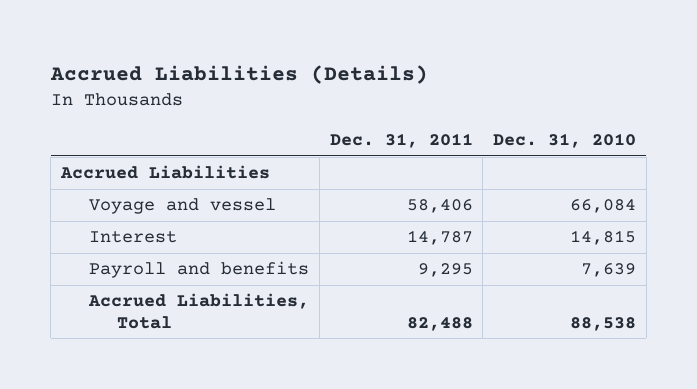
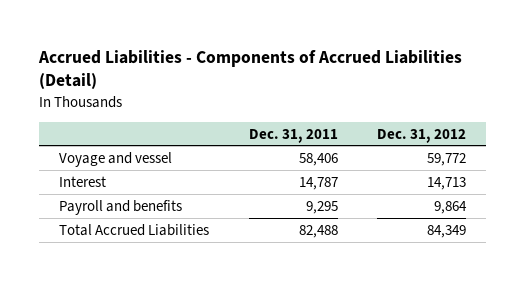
- Accrued Liabilities (Details)
+ Accrued Liabilities - Components of Accrued Liabilities (Detail)
- | Dec. 31, 2011 | Dec. 31, 2010
+ | Dec. 31, 2011 | Dec. 31, 2012
- Accrued Liabilities
- Accrued Liabilities, Total | 82,488 | 88,538
+ Total Accrued Liabilities | 82,488 | 84,349

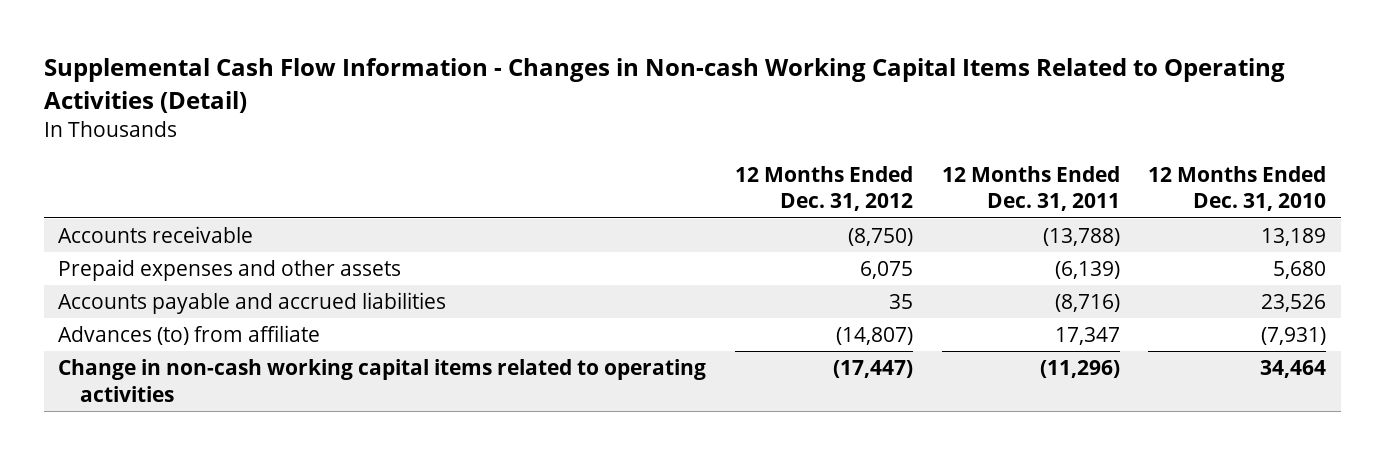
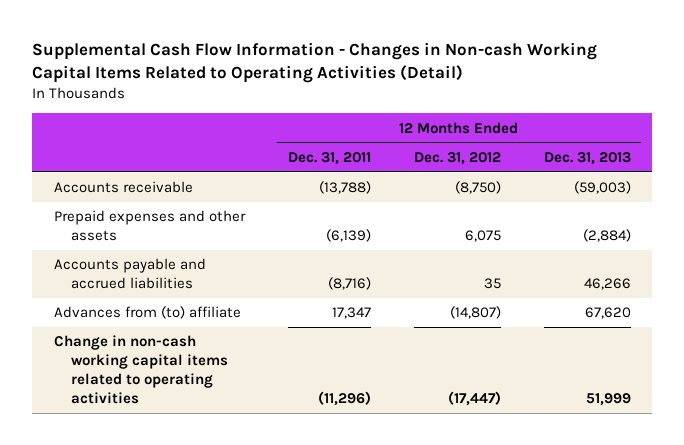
- | 12 Months Ended Dec. 31, 2012 | 12 Months Ended Dec. 31, 2011 | 12 Months Ended Dec. 31, 2010
+ | 12 Months Ended Dec. 31, 2011 | 12 Months Ended Dec. 31, 2012 | 12 Months Ended Dec. 31, 2013
- Advances (to) from affiliate | (14,807) | 17,347 | (7,931)
+ Advances from (to) affiliate | 17,347 | (14,807) | 67,620

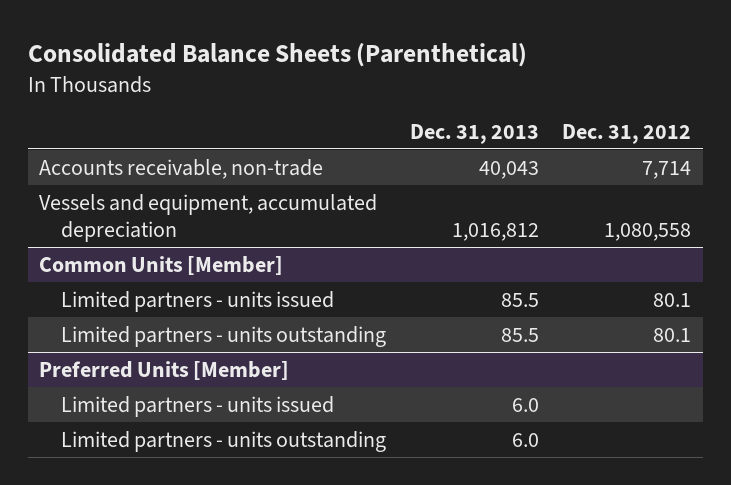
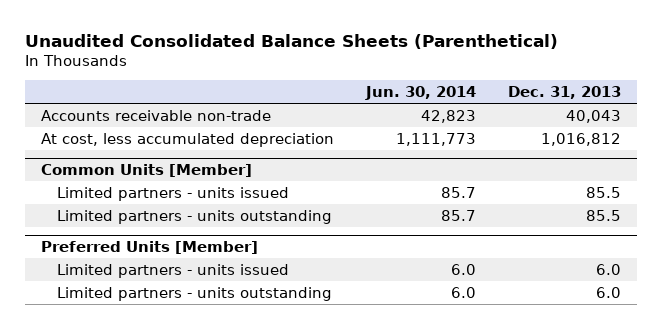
- Consolidated Balance Sheets (Parenthetical)
+ Unaudited Consolidated Balance Sheets (Parenthetical)
- | Dec. 31, 2013 | Dec. 31, 2012
+ | Jun. 30, 2014 | Dec. 31, 2013
- Accounts receivable, non-trade | 40,043 | 7,714
- Vessels and equipment, accumulated depreciation | 1,016,812 | 1,080,558
+ Accounts receivable non-trade | 42,823 | 40,043
+ At cost, less accumulated depreciation | 1,111,773 | 1,016,812

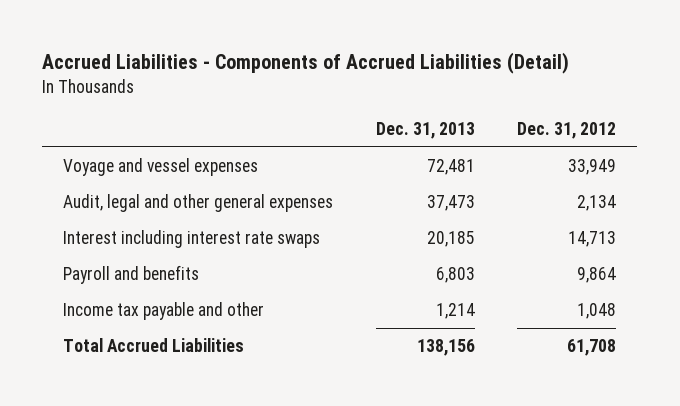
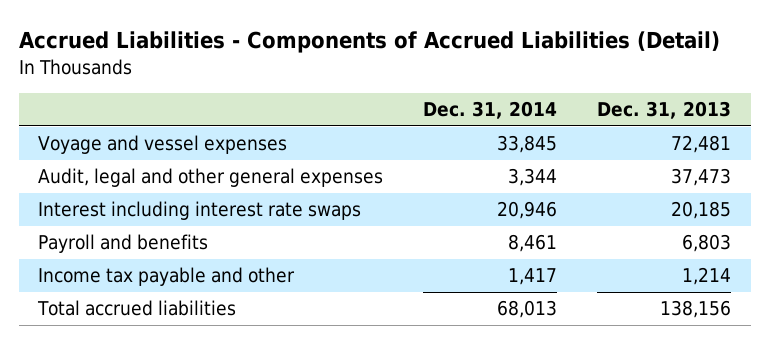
- | Dec. 31, 2013 | Dec. 31, 2012
+ | Dec. 31, 2014 | Dec. 31, 2013
- Total Accrued Liabilities | 138,156 | 61,708
+ Total accrued liabilities | 68,013 | 138,156

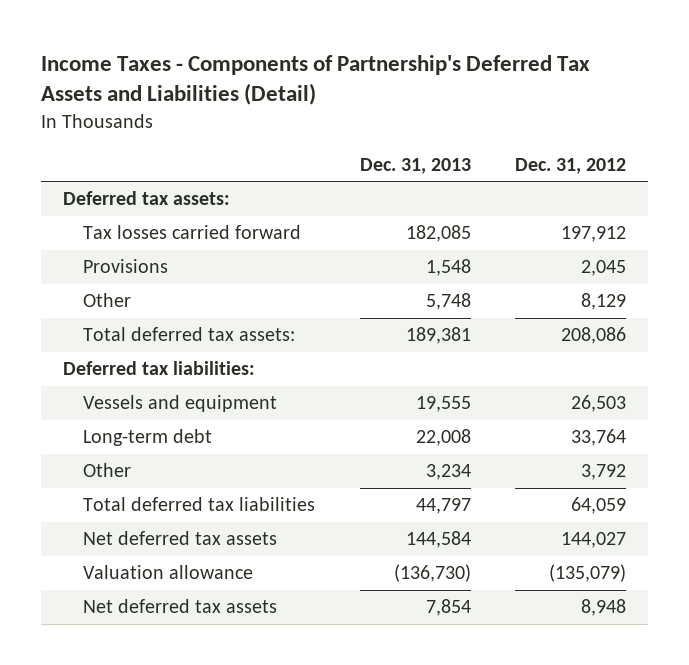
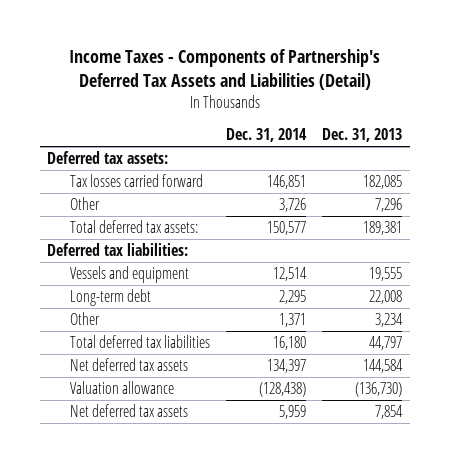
- | Dec. 31, 2013 | Dec. 31, 2012
+ | Dec. 31, 2014 | Dec. 31, 2013
- Provisions | 1,548 | 2,045
- Other | 5,748 | 8,129
+ Other | 3,726 | 7,296

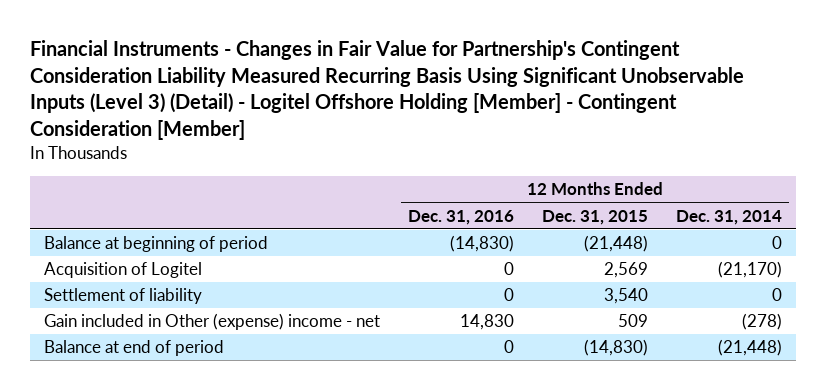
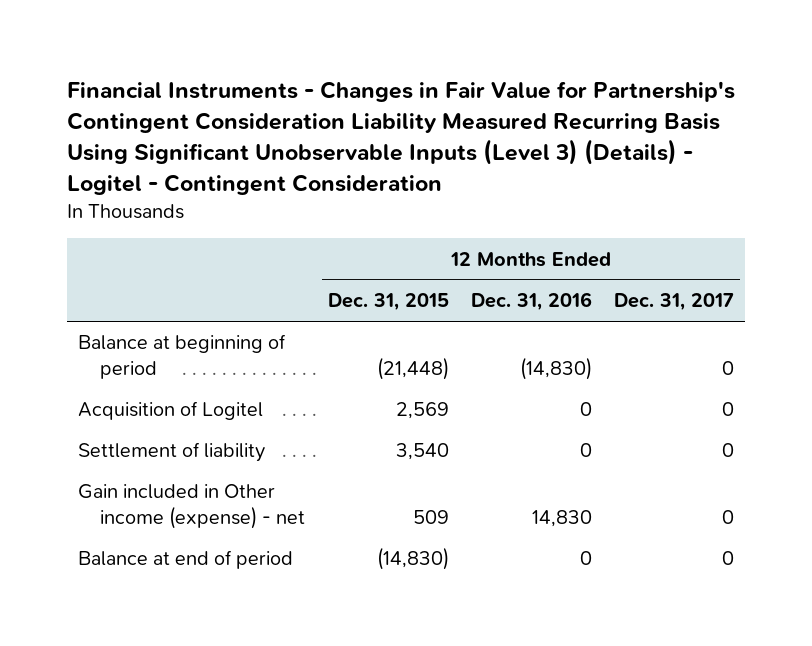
- Financial Instruments - Changes in Fair Value for Partnership's Contingent Consideration Liability Measured Recurring Basis Using Significant Unobservable Inputs (Level 3) (Detail) - Logitel Offshore Holding [Member] - Contingent Consideration [Member]
+ Financial Instruments - Changes in Fair Value for Partnership's Contingent Consideration Liability Measured Recurring Basis Using Significant Unobservable Inputs (Level 3) (Details) - Logitel - Contingent Consideration
- | 12 Months Ended Dec. 31, 2016 | 12 Months Ended Dec. 31, 2015 | 12 Months Ended Dec. 31, 2014
+ | 12 Months Ended Dec. 31, 2015 | 12 Months Ended Dec. 31, 2016 | 12 Months Ended Dec. 31, 2017
- Gain included in Other (expense) income - net | 14,830 | 509 | (278)
+ Gain included in Other income (expense) - net | 509 | 14,830 | 0

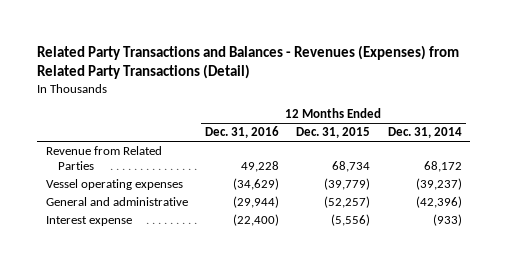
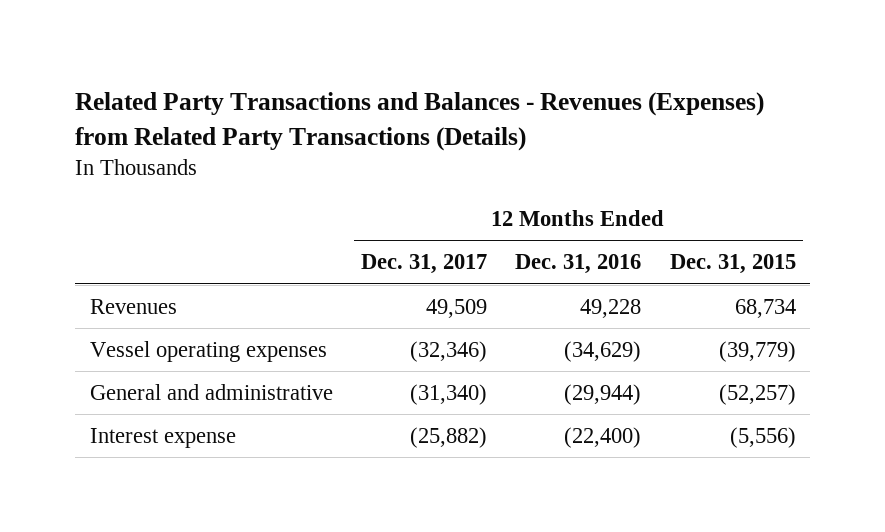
- Related Party Transactions and Balances - Revenues (Expenses) from Related Party Transactions (Detail)
+ Related Party Transactions and Balances - Revenues (Expenses) from Related Party Transactions (Details)
- | 12 Months Ended Dec. 31, 2016 | 12 Months Ended Dec. 31, 2015 | 12 Months Ended Dec. 31, 2014
+ | 12 Months Ended Dec. 31, 2017 | 12 Months Ended Dec. 31, 2016 | 12 Months Ended Dec. 31, 2015
- Revenue from Related Parties | 49,228 | 68,734 | 68,172
+ Revenues | 49,509 | 49,228 | 68,734

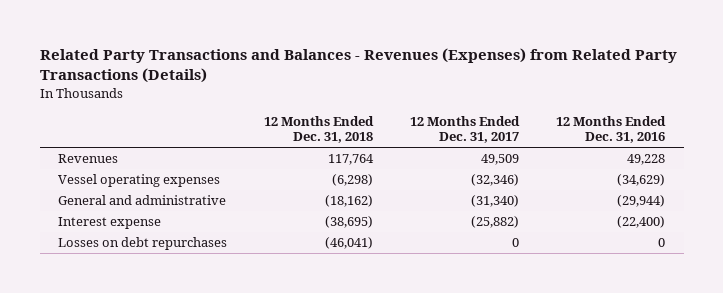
- | 12 Months Ended Dec. 31, 2017 | 12 Months Ended Dec. 31, 2016 | 12 Months Ended Dec. 31, 2015
+ | 12 Months Ended Dec. 31, 2018 | 12 Months Ended Dec. 31, 2017 | 12 Months Ended Dec. 31, 2016
+ Losses on debt repurchases | (46,041) | 0 | 0

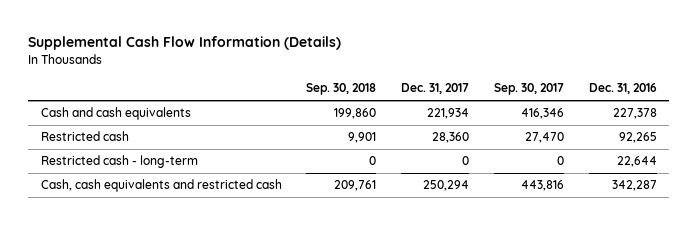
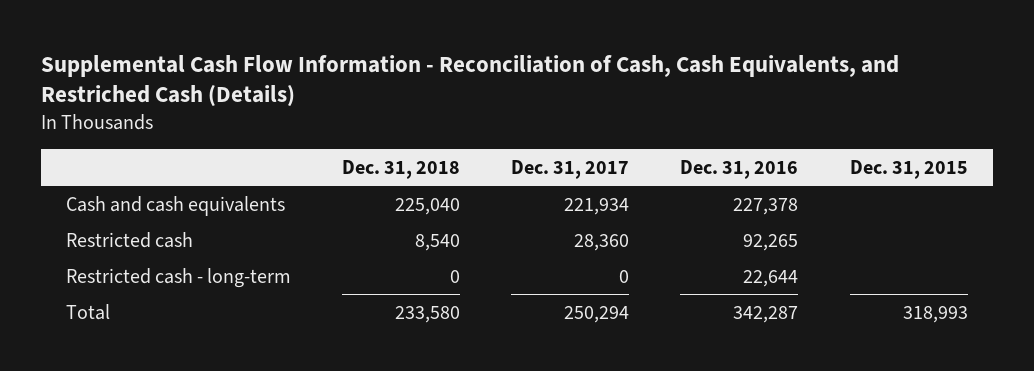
- Supplemental Cash Flow Information (Details)
+ Supplemental Cash Flow Information - Reconciliation of Cash, Cash Equivalents, and Restriched Cash (Details)
- | Sep. 30, 2018 | Dec. 31, 2017 | Sep. 30, 2017 | Dec. 31, 2016
+ | Dec. 31, 2018 | Dec. 31, 2017 | Dec. 31, 2016 | Dec. 31, 2015
- Cash, cash equivalents and restricted cash | 209,761 | 250,294 | 443,816 | 342,287
+ Total | 233,580 | 250,294 | 342,287 | 318,993

